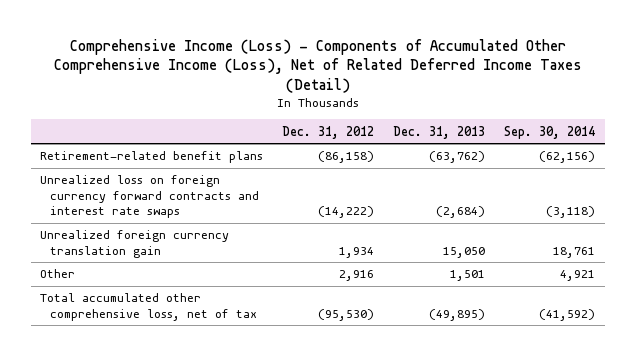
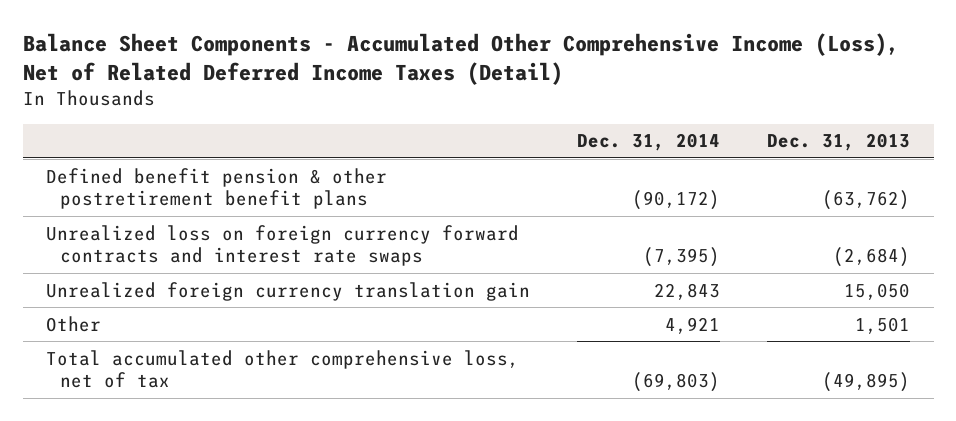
- Comprehensive Income (Loss) - Components of Accumulated Other Comprehensive Income (Loss), Net of Related Deferred Income Taxes (Detail)
+ Balance Sheet Components - Accumulated Other Comprehensive Income (Loss), Net of Related Deferred Income Taxes (Detail)
- | Dec. 31, 2012 | Dec. 31, 2013 | Sep. 30, 2014
+ | Dec. 31, 2014 | Dec. 31, 2013
- Retirement-related benefit plans | (86,158) | (63,762) | (62,156)
+ Defined benefit pension & other postretirement benefit plans | (90,172) | (63,762)

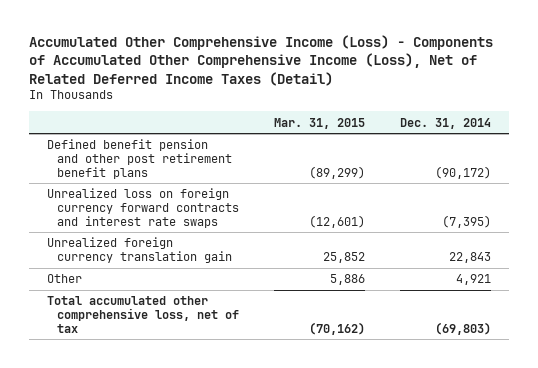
- Balance Sheet Components - Accumulated Other Comprehensive Income (Loss), Net of Related Deferred Income Taxes (Detail)
+ Accumulated Other Comprehensive Income (Loss) - Components of Accumulated Other Comprehensive Income (Loss), Net of Related Deferred Income Taxes (Detail)
- | Dec. 31, 2014 | Dec. 31, 2013
+ | Mar. 31, 2015 | Dec. 31, 2014
- Defined benefit pension & other postretirement benefit plans | (90,172) | (63,762)
+ Defined benefit pension and other post retirement benefit plans | (89,299) | (90,172)

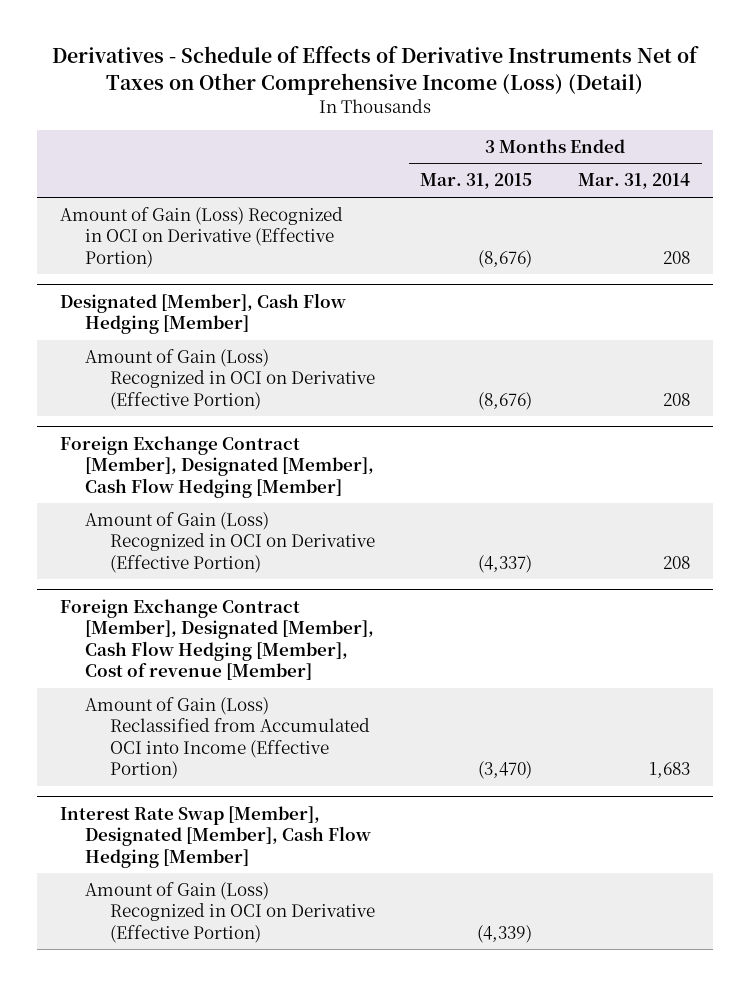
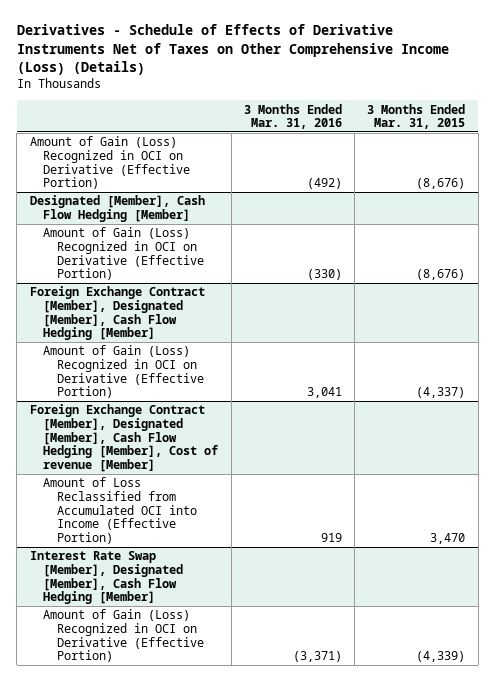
- Derivatives - Schedule of Effects of Derivative Instruments Net of Taxes on Other Comprehensive Income (Loss) (Detail)
+ Derivatives - Schedule of Effects of Derivative Instruments Net of Taxes on Other Comprehensive Income (Loss) (Details)
- | 3 Months Ended Mar. 31, 2015 | 3 Months Ended Mar. 31, 2014
+ | 3 Months Ended Mar. 31, 2016 | 3 Months Ended Mar. 31, 2015
@ Foreign Exchange Contract [Member], Designated [Member], Cash Flow Hedging [Member], Cost of revenue [Member]
- Amount of Gain (Loss) Reclassified from Accumulated OCI into Income (Effective Portion) | (3,470) | 1,683
+ Amount of Loss Reclassified from Accumulated OCI into Income (Effective Portion) | 919 | 3,470

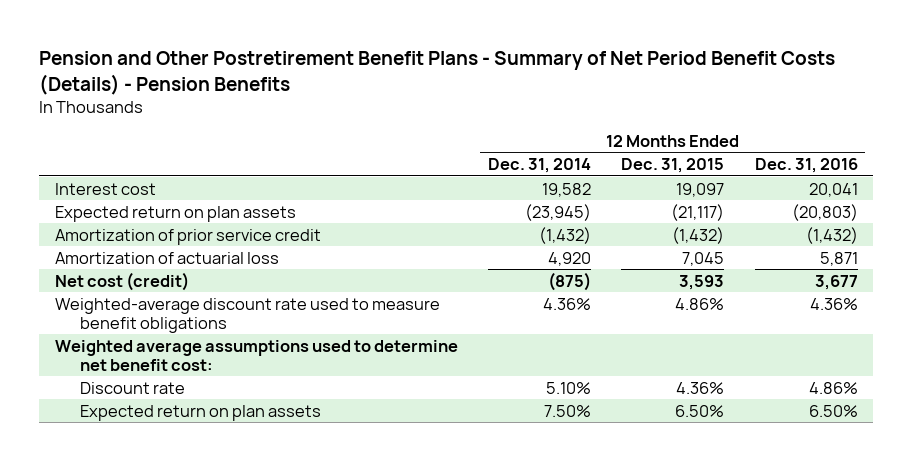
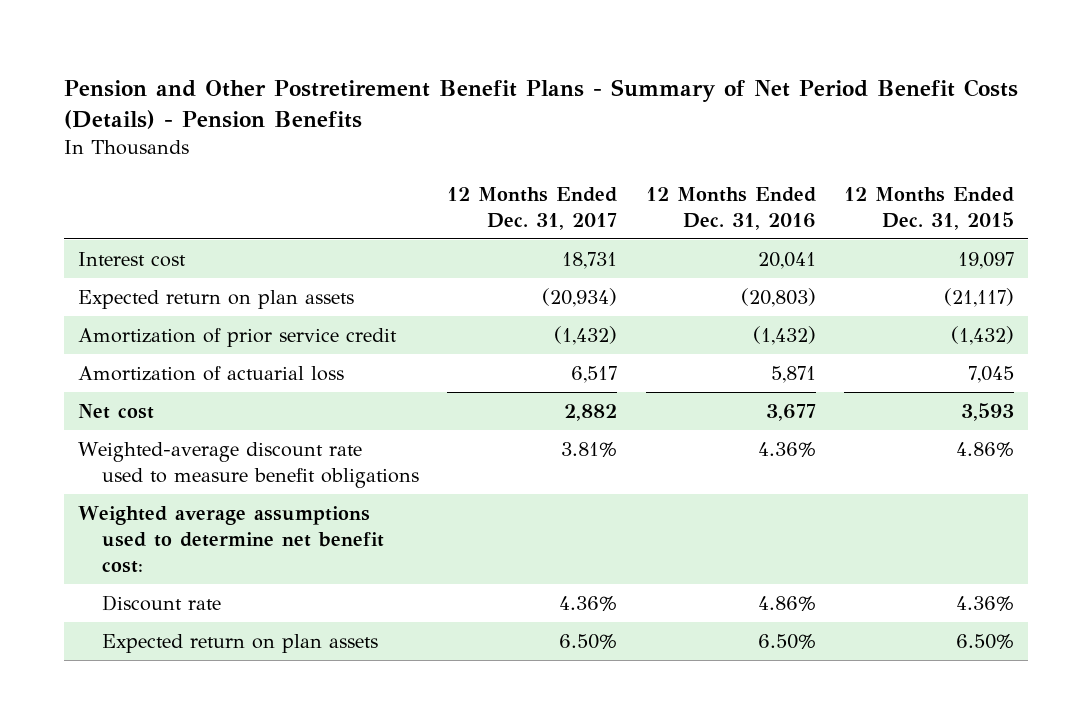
- | 12 Months Ended Dec. 31, 2014 | 12 Months Ended Dec. 31, 2015 | 12 Months Ended Dec. 31, 2016
+ | 12 Months Ended Dec. 31, 2017 | 12 Months Ended Dec. 31, 2016 | 12 Months Ended Dec. 31, 2015
- Net cost (credit) | (875) | 3,593 | 3,677
+ Net cost | 2,882 | 3,677 | 3,593

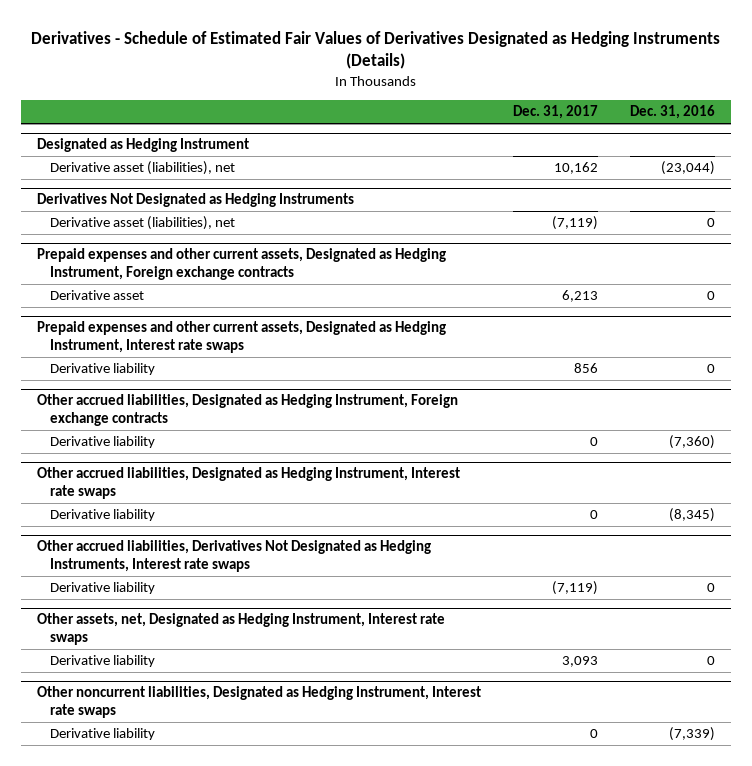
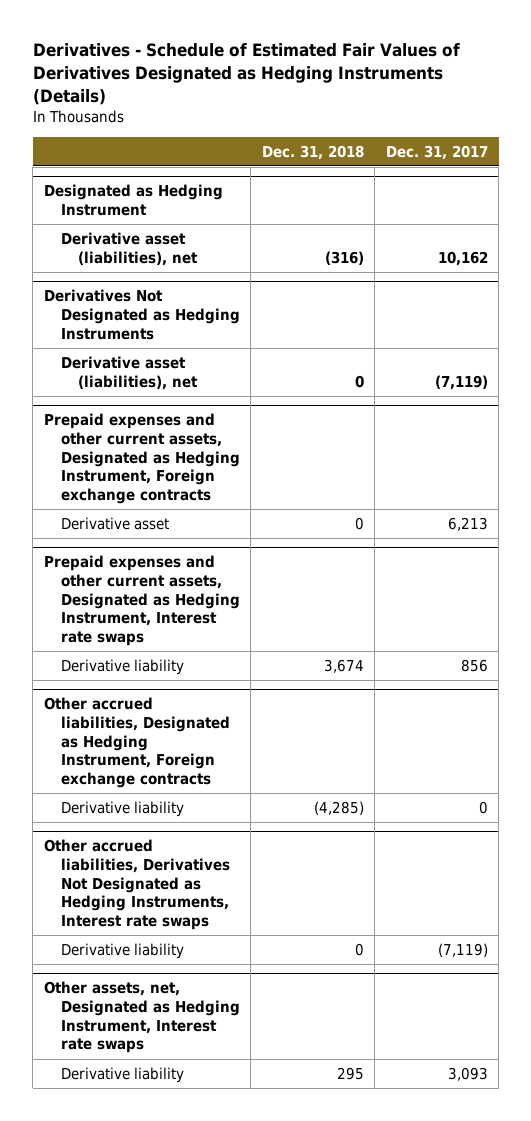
- | Dec. 31, 2017 | Dec. 31, 2016
+ | Dec. 31, 2018 | Dec. 31, 2017
- Other accrued liabilities, Designated as Hedging Instrument, Interest rate swaps
- Derivative liability | 0 | (8,345)
- Other noncurrent liabilities, Designated as Hedging Instrument, Interest rate swaps
- Derivative liability | 0 | (7,339)

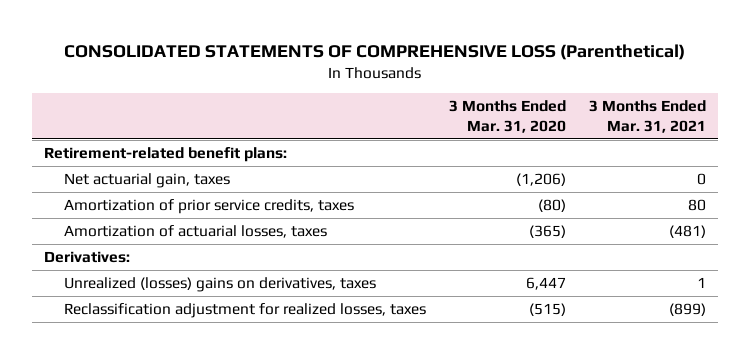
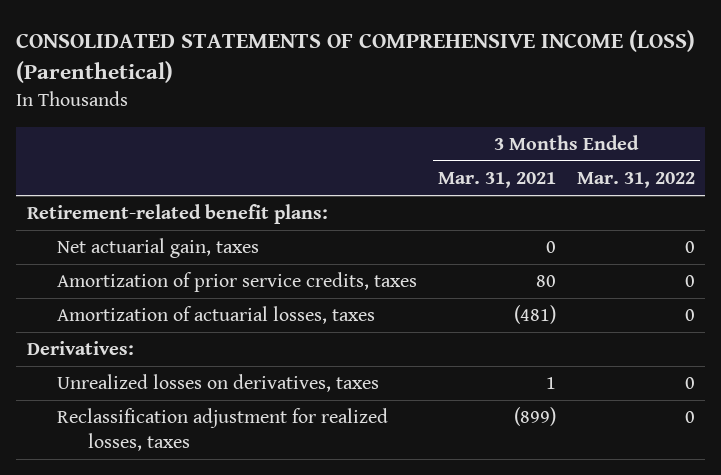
- CONSOLIDATED STATEMENTS OF COMPREHENSIVE LOSS (Parenthetical)
+ CONSOLIDATED STATEMENTS OF COMPREHENSIVE INCOME (LOSS) (Parenthetical)
- | 3 Months Ended Mar. 31, 2020 | 3 Months Ended Mar. 31, 2021
+ | 3 Months Ended Mar. 31, 2021 | 3 Months Ended Mar. 31, 2022
- Unrealized (losses) gains on derivatives, taxes | 6,447 | 1
+ Unrealized losses on derivatives, taxes | 1 | 0

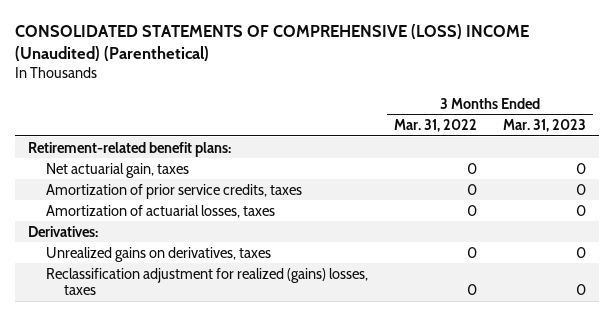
- CONSOLIDATED STATEMENTS OF COMPREHENSIVE INCOME (LOSS) (Parenthetical)
+ CONSOLIDATED STATEMENTS OF COMPREHENSIVE (LOSS) INCOME (Unaudited) (Parenthetical)
- | 3 Months Ended Mar. 31, 2021 | 3 Months Ended Mar. 31, 2022
+ | 3 Months Ended Mar. 31, 2022 | 3 Months Ended Mar. 31, 2023
- Unrealized losses on derivatives, taxes | 1 | 0
- Reclassification adjustment for realized losses, taxes | (899) | 0
+ Unrealized gains on derivatives, taxes | 0 | 0
+ Reclassification adjustment for realized (gains) losses, taxes | 0 | 0

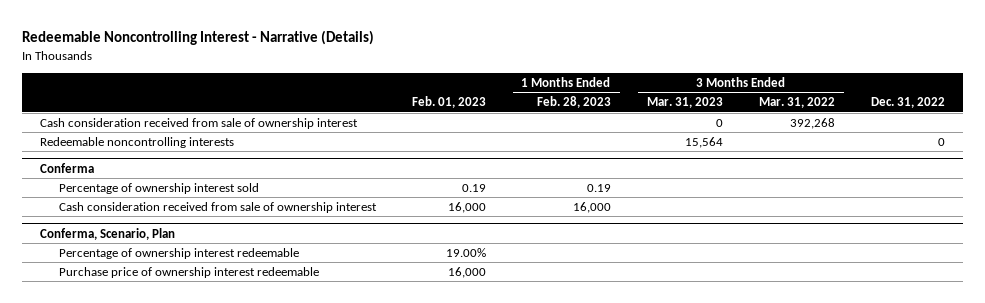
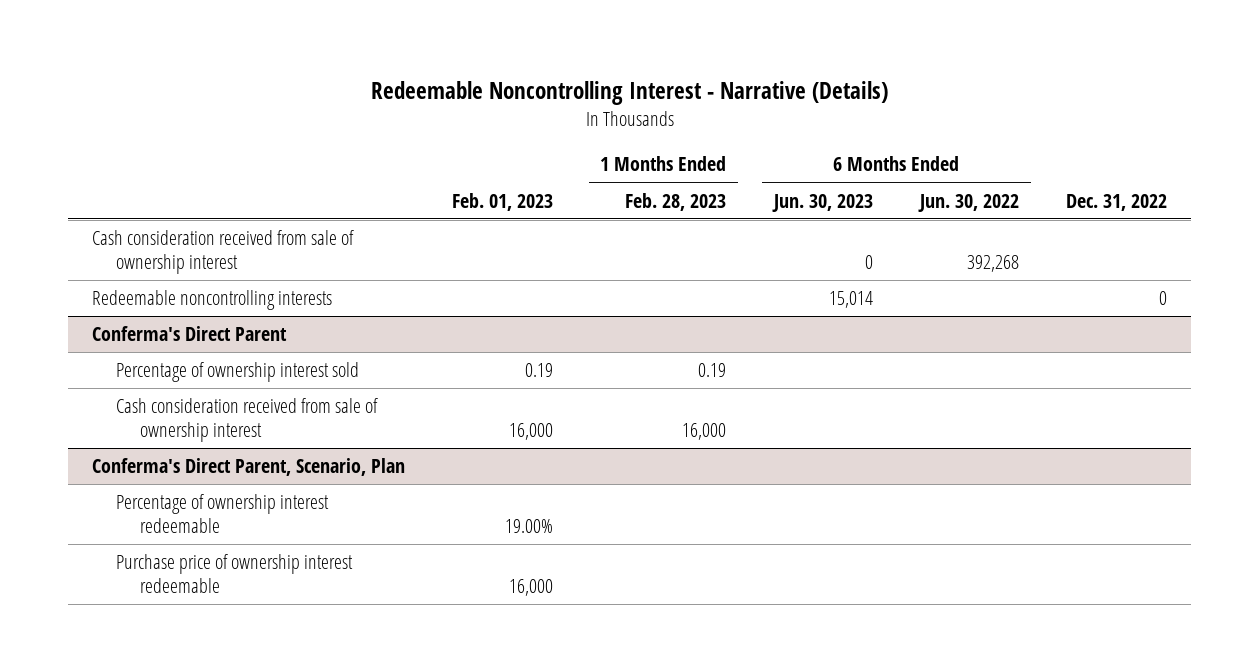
- | Feb. 01, 2023 | 1 Months Ended Feb. 28, 2023 | 3 Months Ended Mar. 31, 2023 | 3 Months Ended Mar. 31, 2022 | Dec. 31, 2022
+ | Feb. 01, 2023 | 1 Months Ended Feb. 28, 2023 | 6 Months Ended Jun. 30, 2023 | 6 Months Ended Jun. 30, 2022 | Dec. 31, 2022
- Conferma
+ Conferma's Direct Parent
- Conferma, Scenario, Plan
+ Conferma's Direct Parent, Scenario, Plan

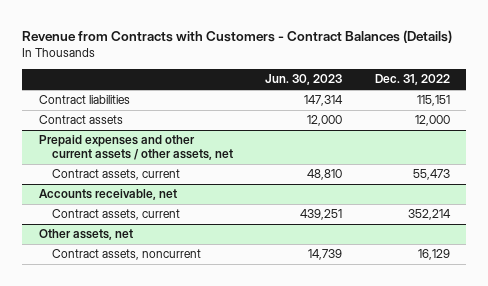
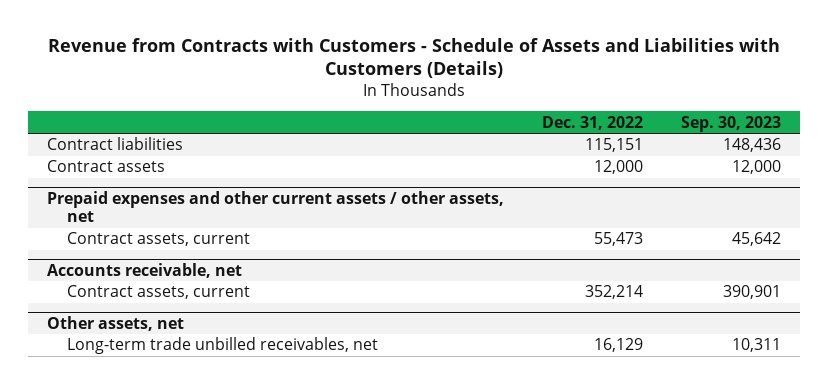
- Revenue from Contracts with Customers - Contract Balances (Details)
+ Revenue from Contracts with Customers - Schedule of Assets and Liabilities with Customers (Details)
- | Jun. 30, 2023 | Dec. 31, 2022
+ | Dec. 31, 2022 | Sep. 30, 2023
@ Other assets, net
- Contract assets, noncurrent | 14,739 | 16,129
+ Long-term trade unbilled receivables, net | 16,129 | 10,311

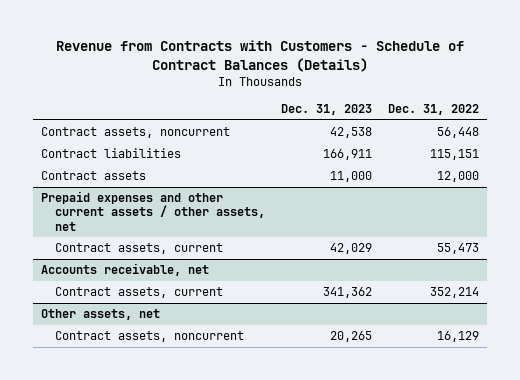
- Revenue from Contracts with Customers - Schedule of Assets and Liabilities with Customers (Details)
+ Revenue from Contracts with Customers - Schedule of Contract Balances (Details)
- | Dec. 31, 2022 | Sep. 30, 2023
+ | Dec. 31, 2023 | Dec. 31, 2022
+ Contract assets, noncurrent | 42,538 | 56,448
@ Other assets, net
- Long-term trade unbilled receivables, net | 16,129 | 10,311
+ Contract assets, noncurrent | 20,265 | 16,129

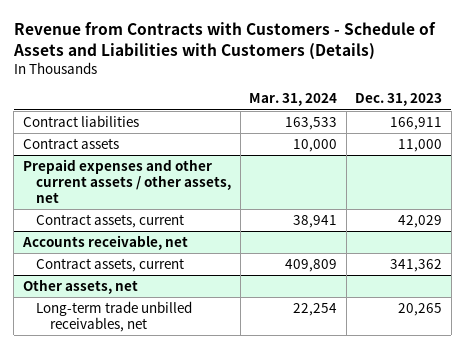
- Revenue from Contracts with Customers - Schedule of Contract Balances (Details)
+ Revenue from Contracts with Customers - Schedule of Assets and Liabilities with Customers (Details)
- | Dec. 31, 2023 | Dec. 31, 2022
+ | Mar. 31, 2024 | Dec. 31, 2023
- Contract assets, noncurrent | 42,538 | 56,448
@ Other assets, net
- Contract assets, noncurrent | 20,265 | 16,129
+ Long-term trade unbilled receivables, net | 22,254 | 20,265

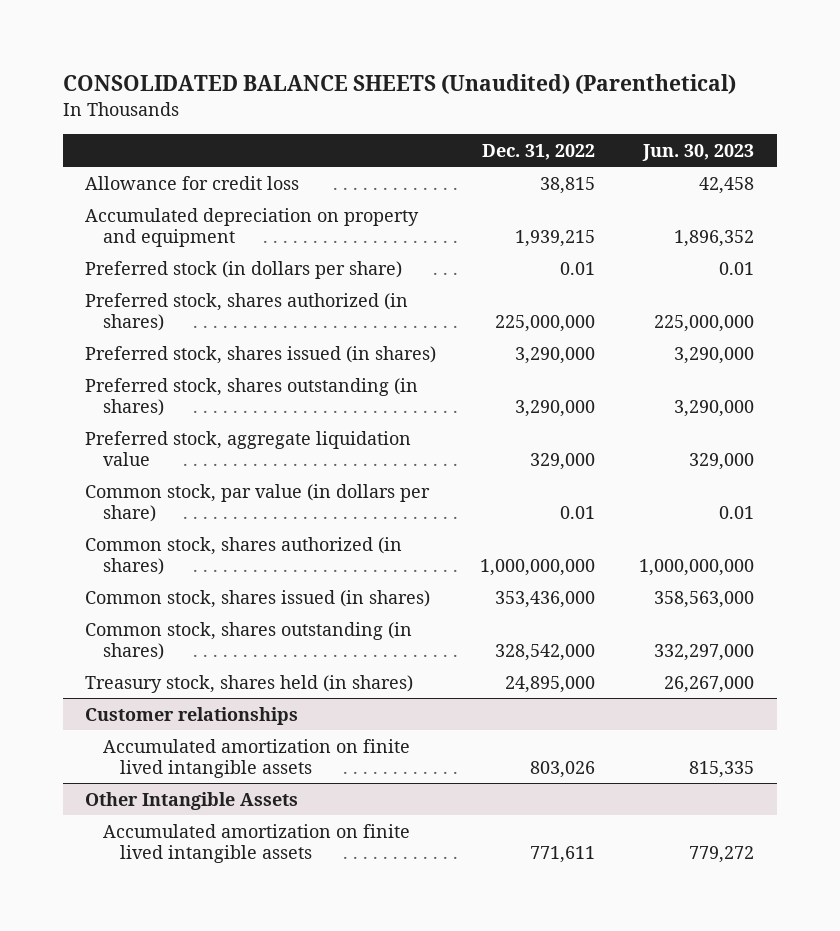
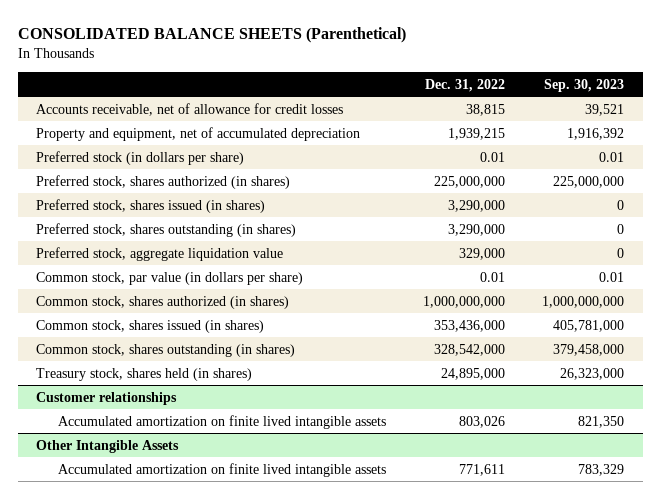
- CONSOLIDATED BALANCE SHEETS (Unaudited) (Parenthetical)
+ CONSOLIDATED BALANCE SHEETS (Parenthetical)
- | Dec. 31, 2022 | Jun. 30, 2023
+ | Dec. 31, 2022 | Sep. 30, 2023
- Allowance for credit loss | 38,815 | 42,458
- Accumulated depreciation on property and equipment | 1,939,215 | 1,896,352
+ Accounts receivable, net of allowance for credit losses | 38,815 | 39,521
+ Property and equipment, net of accumulated depreciation | 1,939,215 | 1,916,392

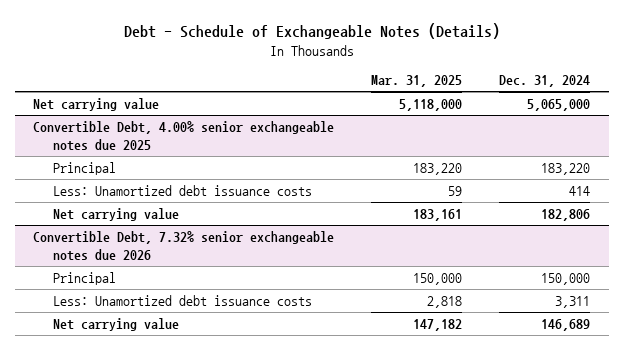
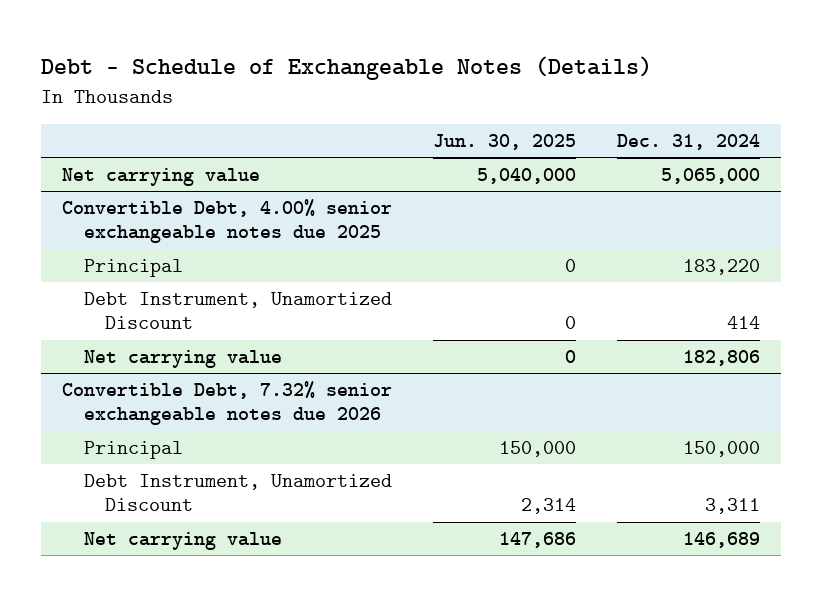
- | Mar. 31, 2025 | Dec. 31, 2024
+ | Jun. 30, 2025 | Dec. 31, 2024
@ Convertible Debt, 4.00% senior exchangeable notes due 2025
- Less: Unamortized debt issuance costs | 59 | 414
+ Debt Instrument, Unamortized Discount | 0 | 414
@ Convertible Debt, 7.32% senior exchangeable notes due 2026
- Less: Unamortized debt issuance costs | 2,818 | 3,311
+ Debt Instrument, Unamortized Discount | 2,314 | 3,311

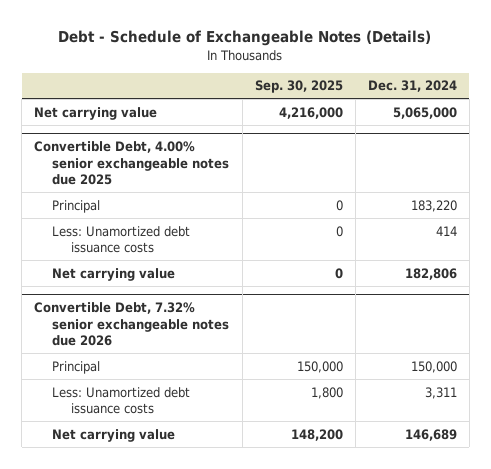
- | Jun. 30, 2025 | Dec. 31, 2024
+ | Sep. 30, 2025 | Dec. 31, 2024
@ Convertible Debt, 4.00% senior exchangeable notes due 2025
- Debt Instrument, Unamortized Discount | 0 | 414
+ Less: Unamortized debt issuance costs | 0 | 414
@ Convertible Debt, 7.32% senior exchangeable notes due 2026
- Debt Instrument, Unamortized Discount | 2,314 | 3,311
+ Less: Unamortized debt issuance costs | 1,800 | 3,311

